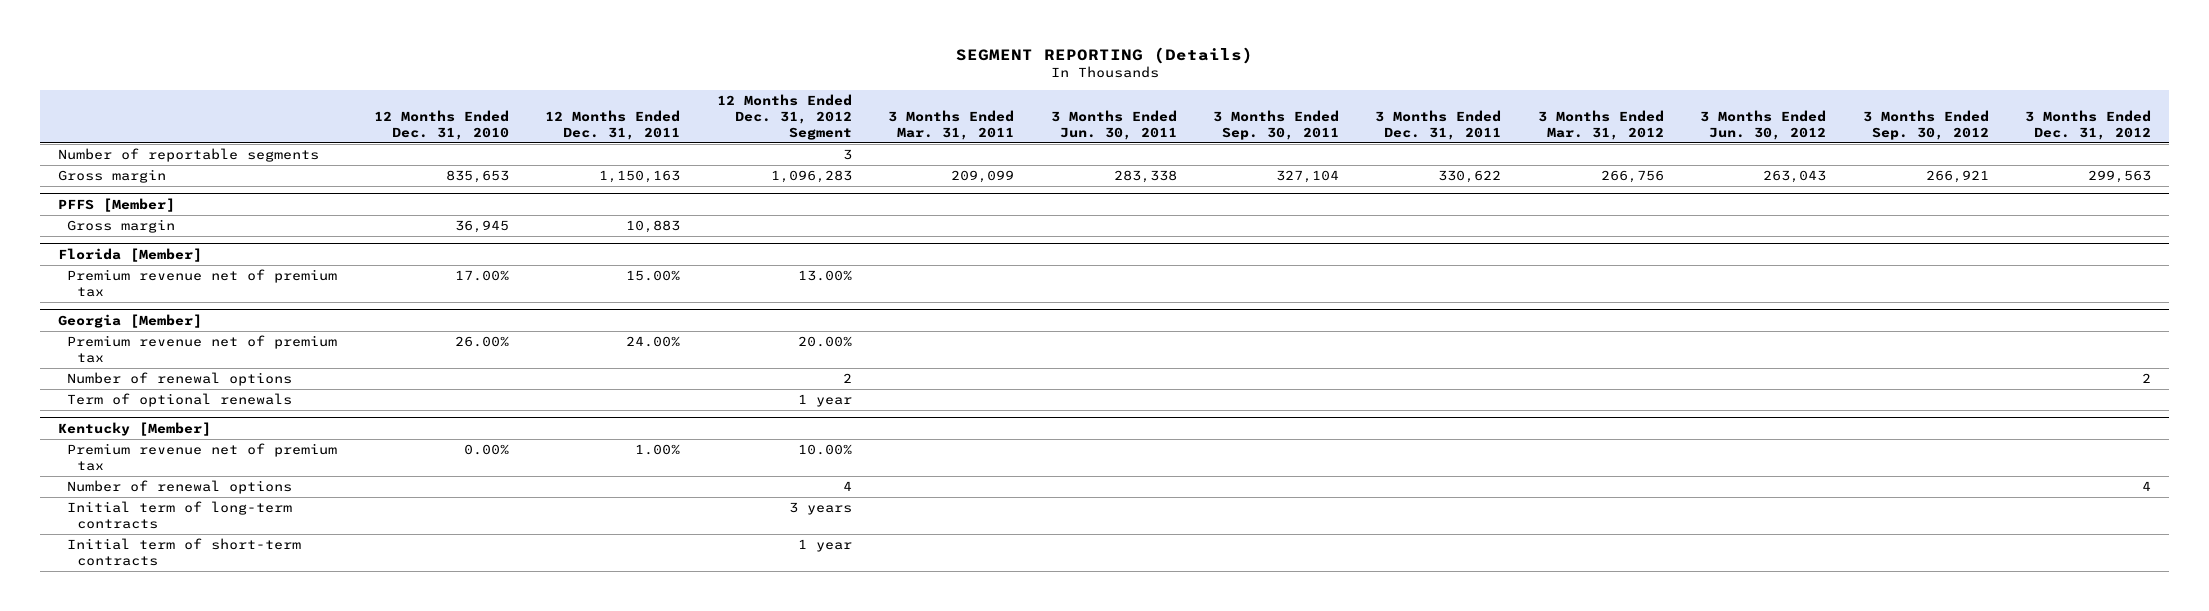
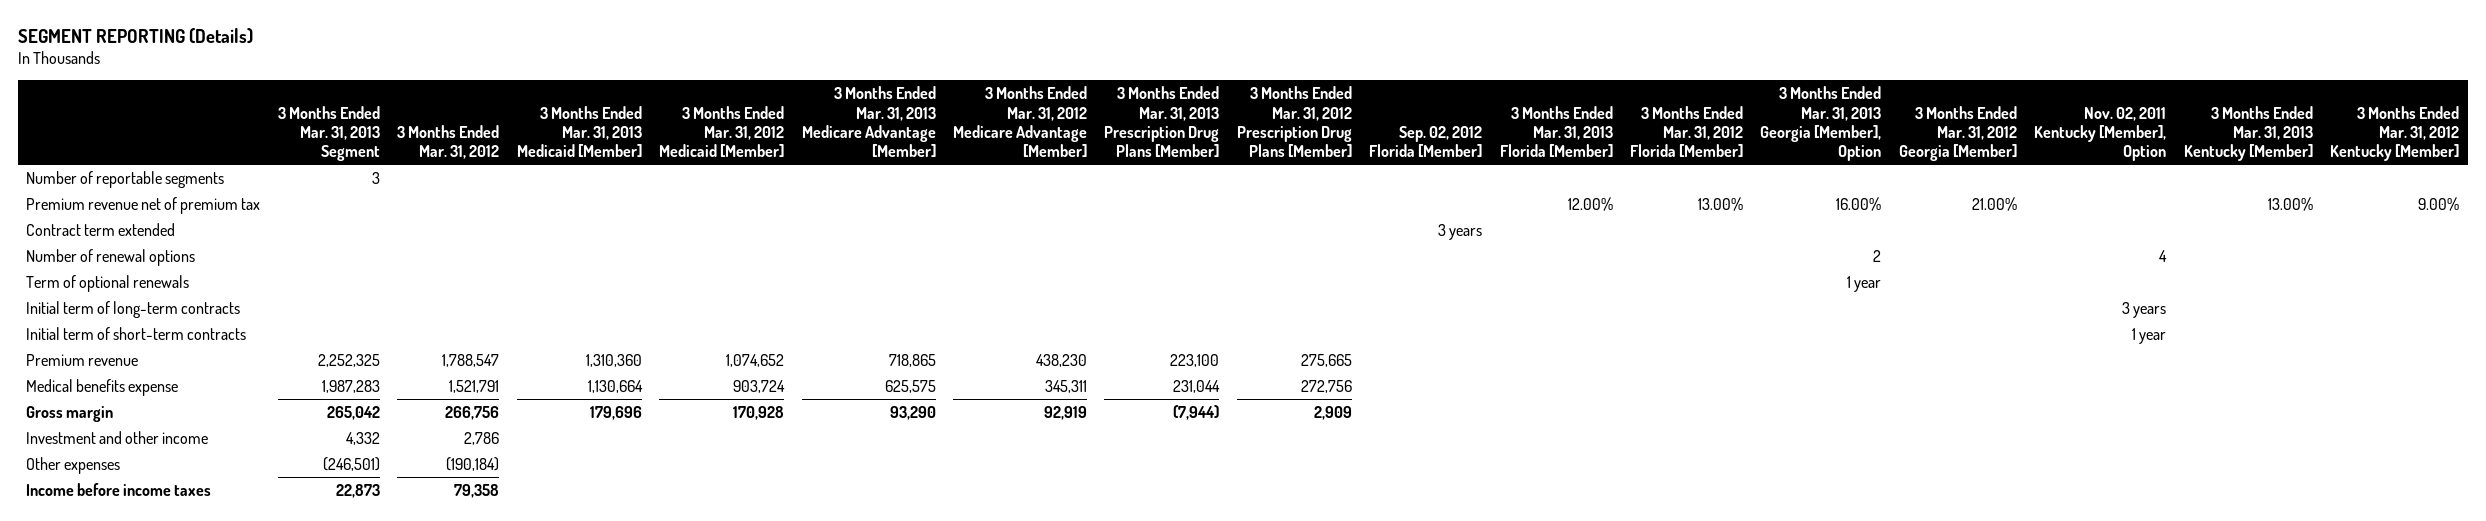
- | 12 Months Ended Dec. 31, 2010 | 12 Months Ended Dec. 31, 2011 | 12 Months Ended Dec. 31, 2012 Segment | 3 Months Ended Mar. 31, 2011 | 3 Months Ended Jun. 30, 2011 | 3 Months Ended Sep. 30, 2011 | 3 Months Ended Dec. 31, 2011 | 3 Months Ended Mar. 31, 2012 | 3 Months Ended Jun. 30, 2012 | 3 Months Ended Sep. 30, 2012 | 3 Months Ended Dec. 31, 2012
+ | 3 Months Ended Mar. 31, 2013 Segment | 3 Months Ended Mar. 31, 2012 | 3 Months Ended Mar. 31, 2013 Medicaid [Member] | 3 Months Ended Mar. 31, 2012 Medicaid [Member] | 3 Months Ended Mar. 31, 2013 Medicare Advantage [Member] | 3 Months Ended Mar. 31, 2012 Medicare Advantage [Member] | 3 Months Ended Mar. 31, 2013 Prescription Drug Plans [Member] | 3 Months Ended Mar. 31, 2012 Prescription Drug Plans [Member] | Sep. 02, 2012 Florida [Member] | 3 Months Ended Mar. 31, 2013 Florida [Member] | 3 Months Ended Mar. 31, 2012 Florida [Member] | 3 Months Ended Mar. 31, 2013 Georgia [Member], Option | 3 Months Ended Mar. 31, 2012 Georgia [Member] | Nov. 02, 2011 Kentucky [Member], Option | 3 Months Ended Mar. 31, 2013 Kentucky [Member] | 3 Months Ended Mar. 31, 2012 Kentucky [Member]
+ Premium revenue net of premium tax | | | | | | | | | | 12.00% | 13.00% | 16.00% | 21.00% | | 13.00% | 9.00%
+ Contract term extended | | | | | | | | | 3 years | | | | | | |
+ Number of renewal options | | | | | | | | | | | | 2 | | 4 | |
+ Term of optional renewals | | | | | | | | | | | | 1 year | | | |
+ Initial term of long-term contracts | | | | | | | | | | | | | | 3 years | |
+ Initial term of short-term contracts | | | | | | | | | | | | | | 1 year | |
+ Premium revenue | 2,252,325 | 1,788,547 | 1,310,360 | 1,074,652 | 718,865 | 438,230 | 223,100 | 275,665 | | | | | | | |
+ Medical benefits expense | 1,987,283 | 1,521,791 | 1,130,664 | 903,724 | 625,575 | 345,311 | 231,044 | 272,756 | | | | | | | |
- PFFS [Member]
- Gross margin | 36,945 | 10,883 | | | | | | | | |
- Florida [Member]
- Premium revenue net of premium tax | 17.00% | 15.00% | 13.00% | | | | | | | |
- Georgia [Member]
- Premium revenue net of premium tax | 26.00% | 24.00% | 20.00% | | | | | | | |
- Number of renewal options | | | 2 | | | | | | | | 2
- Term of optional renewals | | | 1 year | | | | | | | |
- Kentucky [Member]
- Premium revenue net of premium tax | 0.00% | 1.00% | 10.00% | | | | | | | |
- Number of renewal options | | | 4 | | | | | | | | 4
- Initial term of long-term contracts | | | 3 years | | | | | | | |
- Initial term of short-term contracts | | | 1 year | | | | | | | |
+ Investment and other income | 4,332 | 2,786 | | | | | | | | | | | | | |
+ Other expenses | (246,501) | (190,184) | | | | | | | | | | | | | |
+ Income before income taxes | 22,873 | 79,358 | | | | | | | | | | | | | |

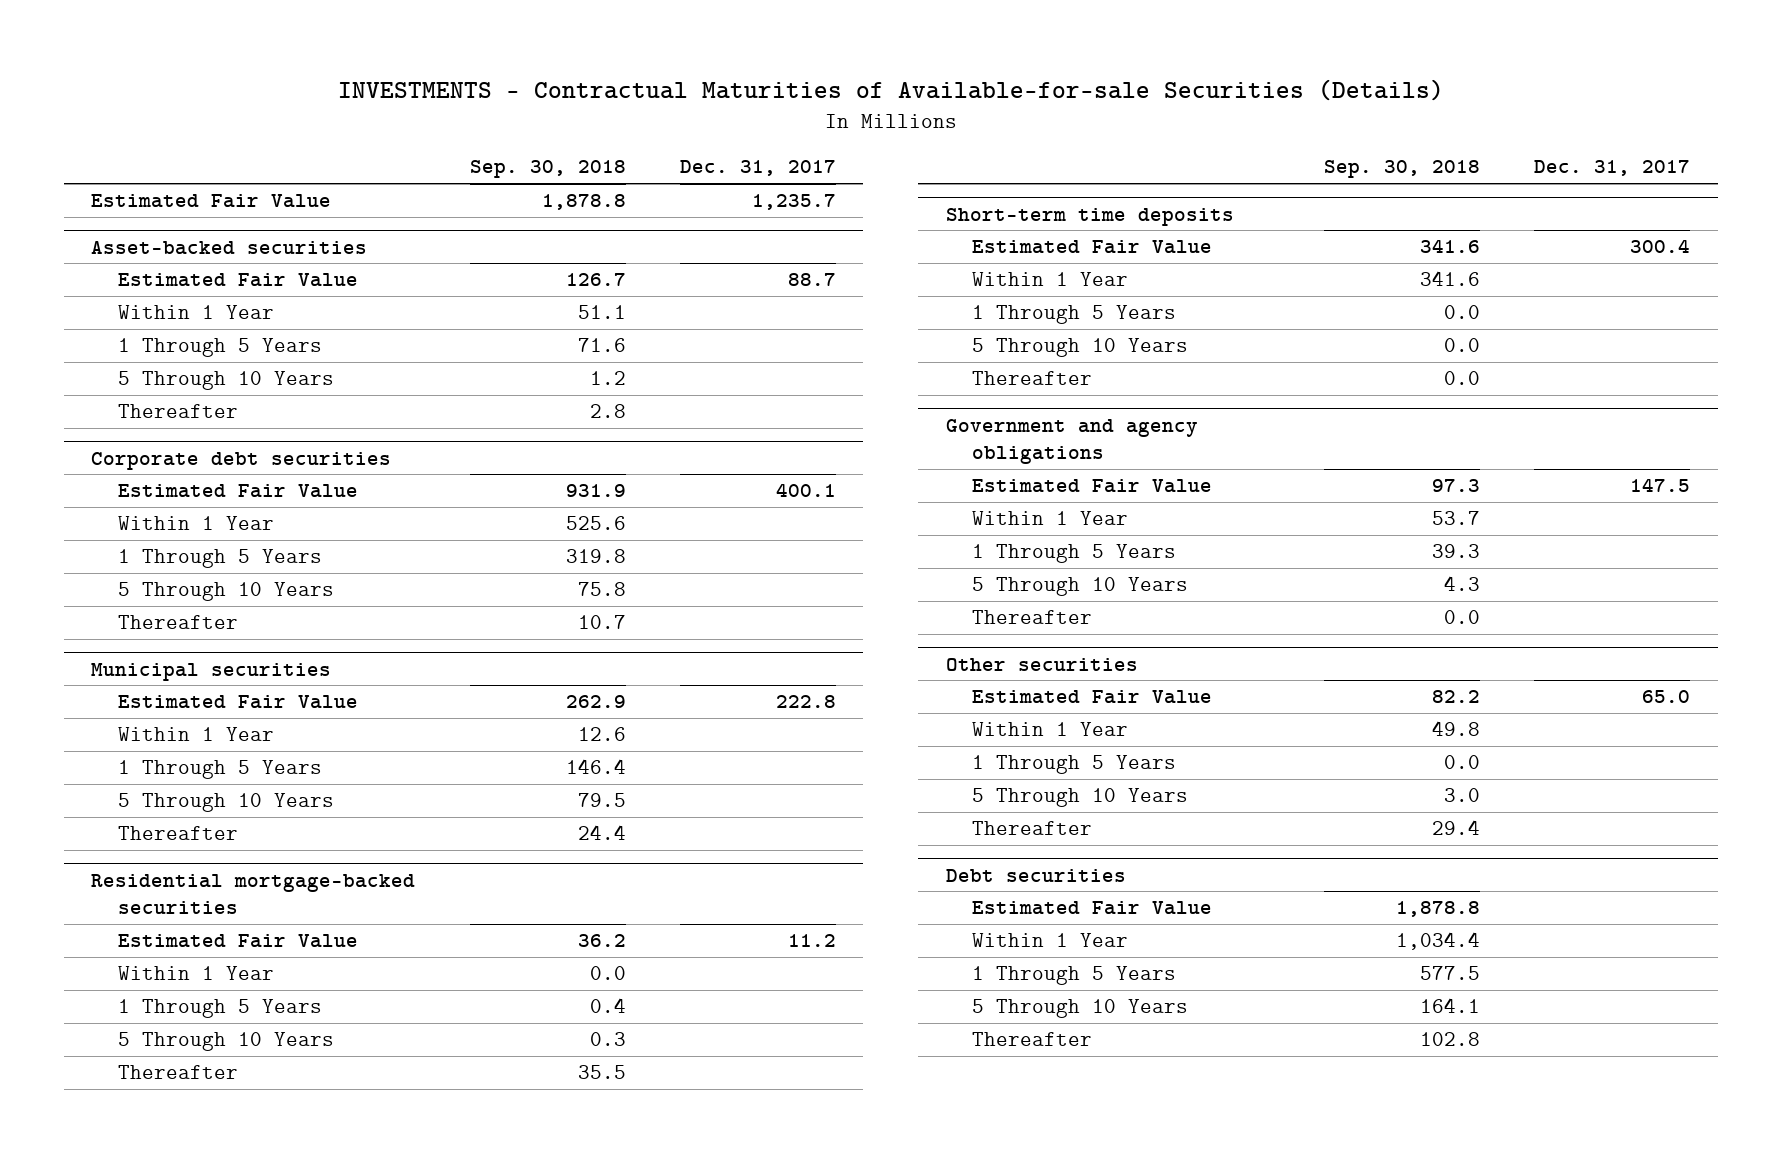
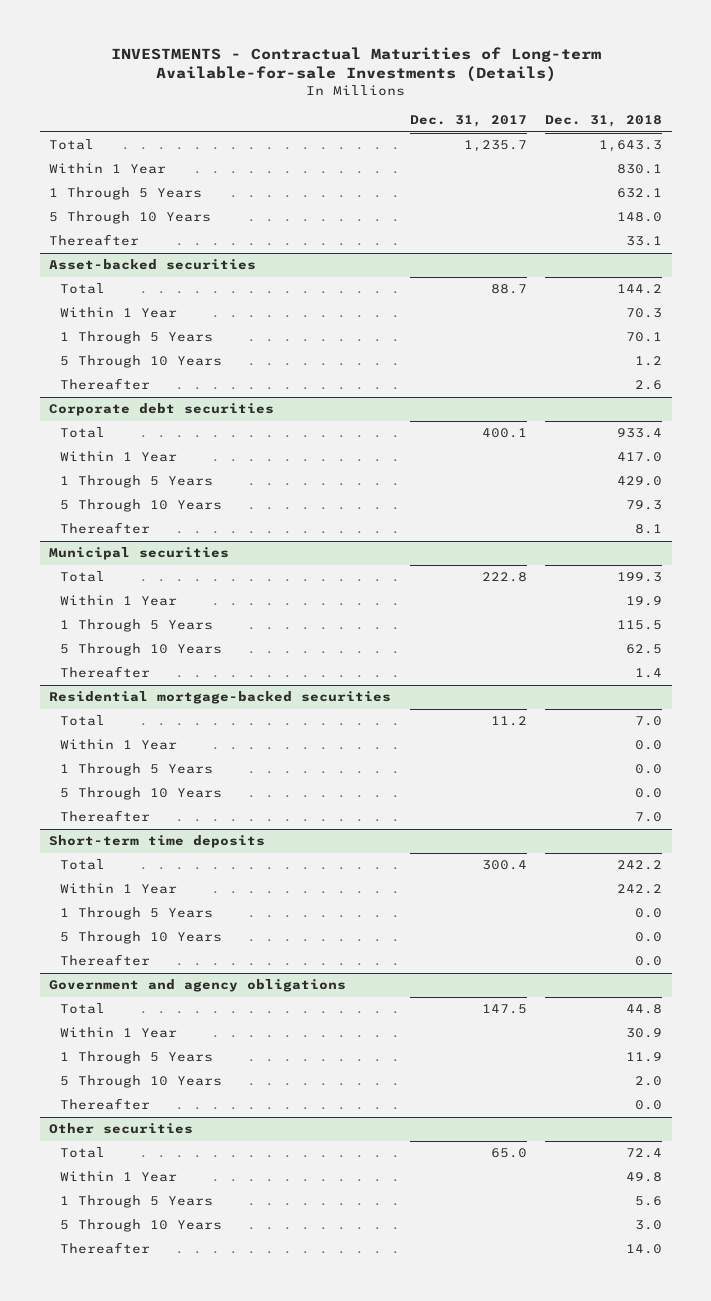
- INVESTMENTS - Contractual Maturities of Available-for-sale Securities (Details)
+ INVESTMENTS - Contractual Maturities of Long-term Available-for-sale Investments (Details)
- | Sep. 30, 2018 | Dec. 31, 2017
+ | Dec. 31, 2017 | Dec. 31, 2018
- Estimated Fair Value | 1,878.8 | 1,235.7
+ Total | 1,235.7 | 1,643.3
+ Within 1 Year | | 830.1
+ 1 Through 5 Years | | 632.1
+ 5 Through 10 Years | | 148.0
+ Thereafter | | 33.1
@ Asset-backed securities
- Estimated Fair Value | 126.7 | 88.7
+ Total | 88.7 | 144.2
@ Corporate debt securities
- Estimated Fair Value | 931.9 | 400.1
+ Total | 400.1 | 933.4
@ Municipal securities
- Estimated Fair Value | 262.9 | 222.8
+ Total | 222.8 | 199.3
@ Residential mortgage-backed securities
- Estimated Fair Value | 36.2 | 11.2
+ Total | 11.2 | 7.0
@ Short-term time deposits
- Estimated Fair Value | 341.6 | 300.4
+ Total | 300.4 | 242.2
@ Government and agency obligations
- Estimated Fair Value | 97.3 | 147.5
+ Total | 147.5 | 44.8
@ Other securities
- Estimated Fair Value | 82.2 | 65.0
+ Total | 65.0 | 72.4
- Debt securities
- Estimated Fair Value | 1,878.8 |
- Within 1 Year | 1,034.4 |
- 1 Through 5 Years | 577.5 |
- 5 Through 10 Years | 164.1 |
- Thereafter | 102.8 |

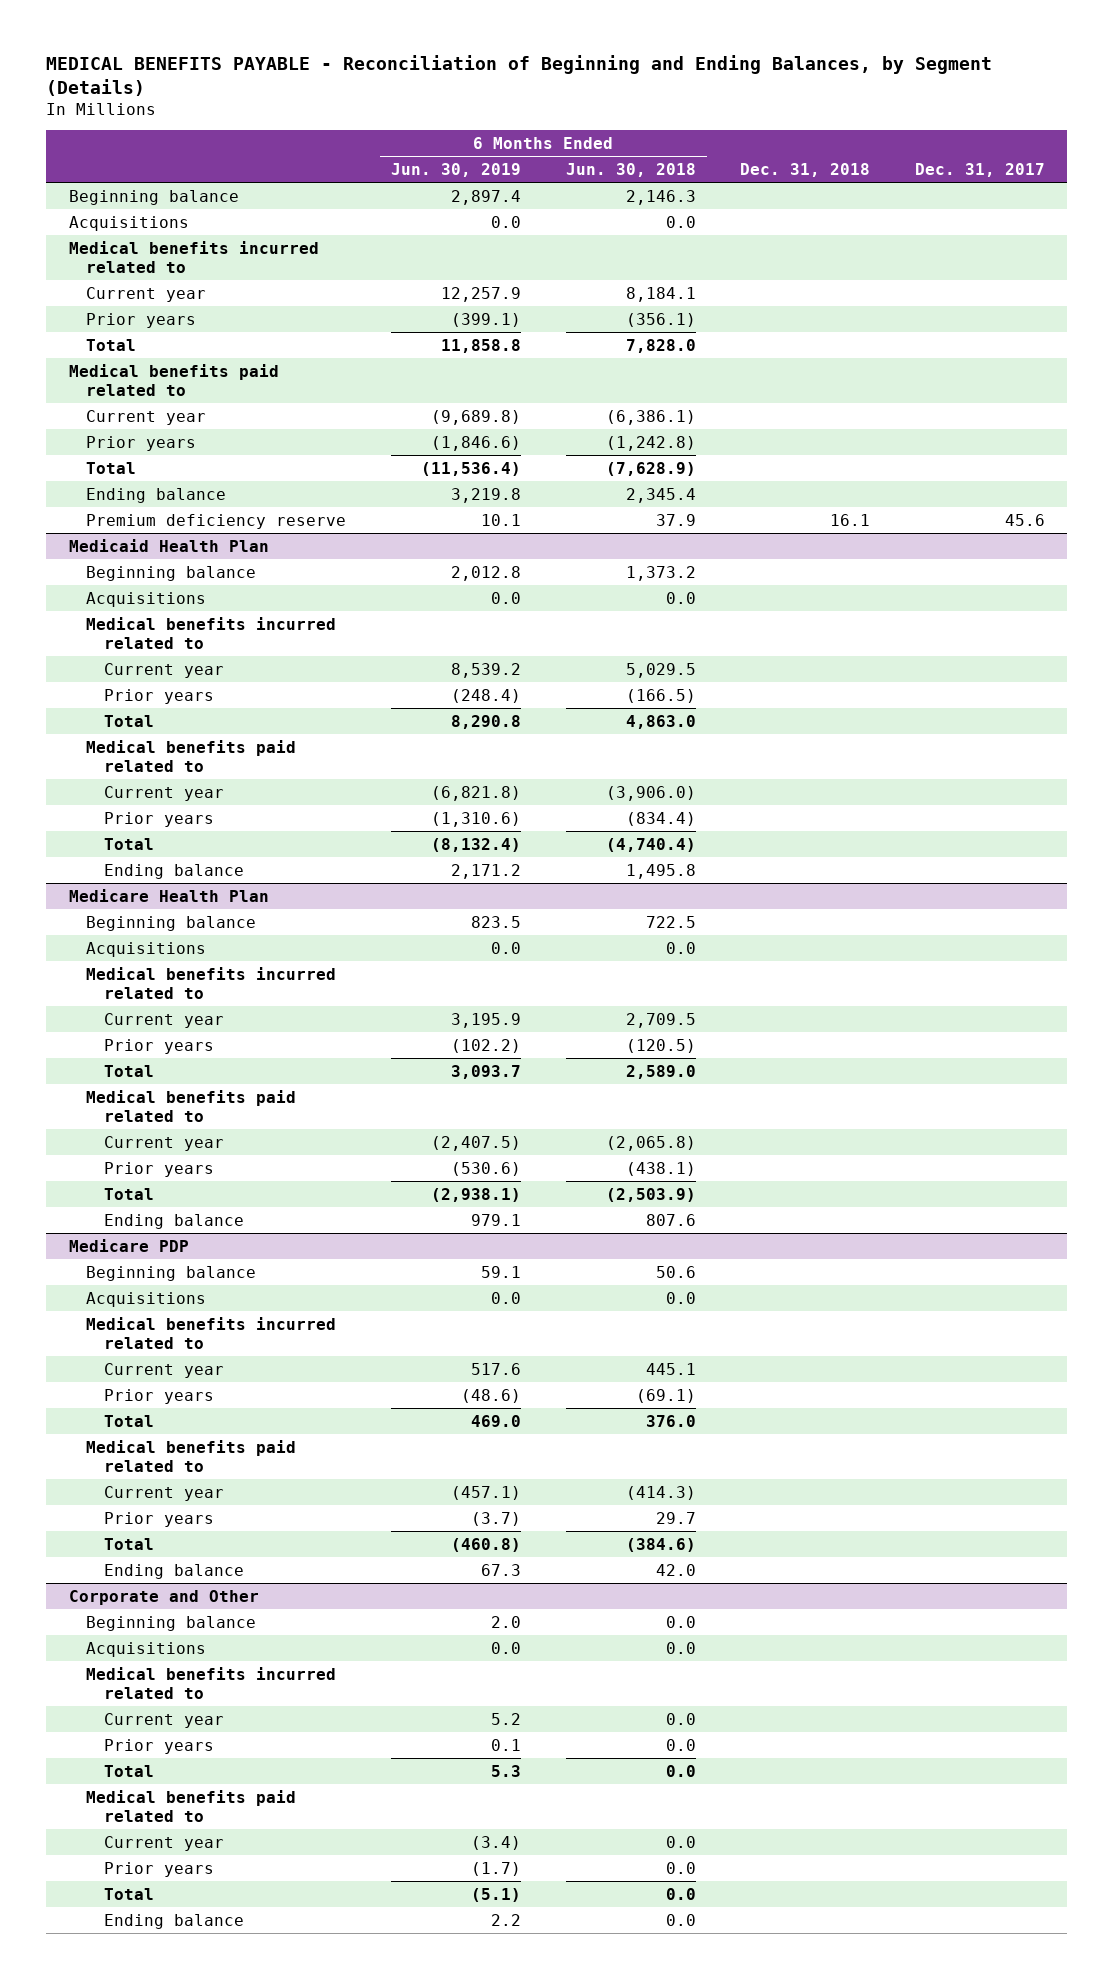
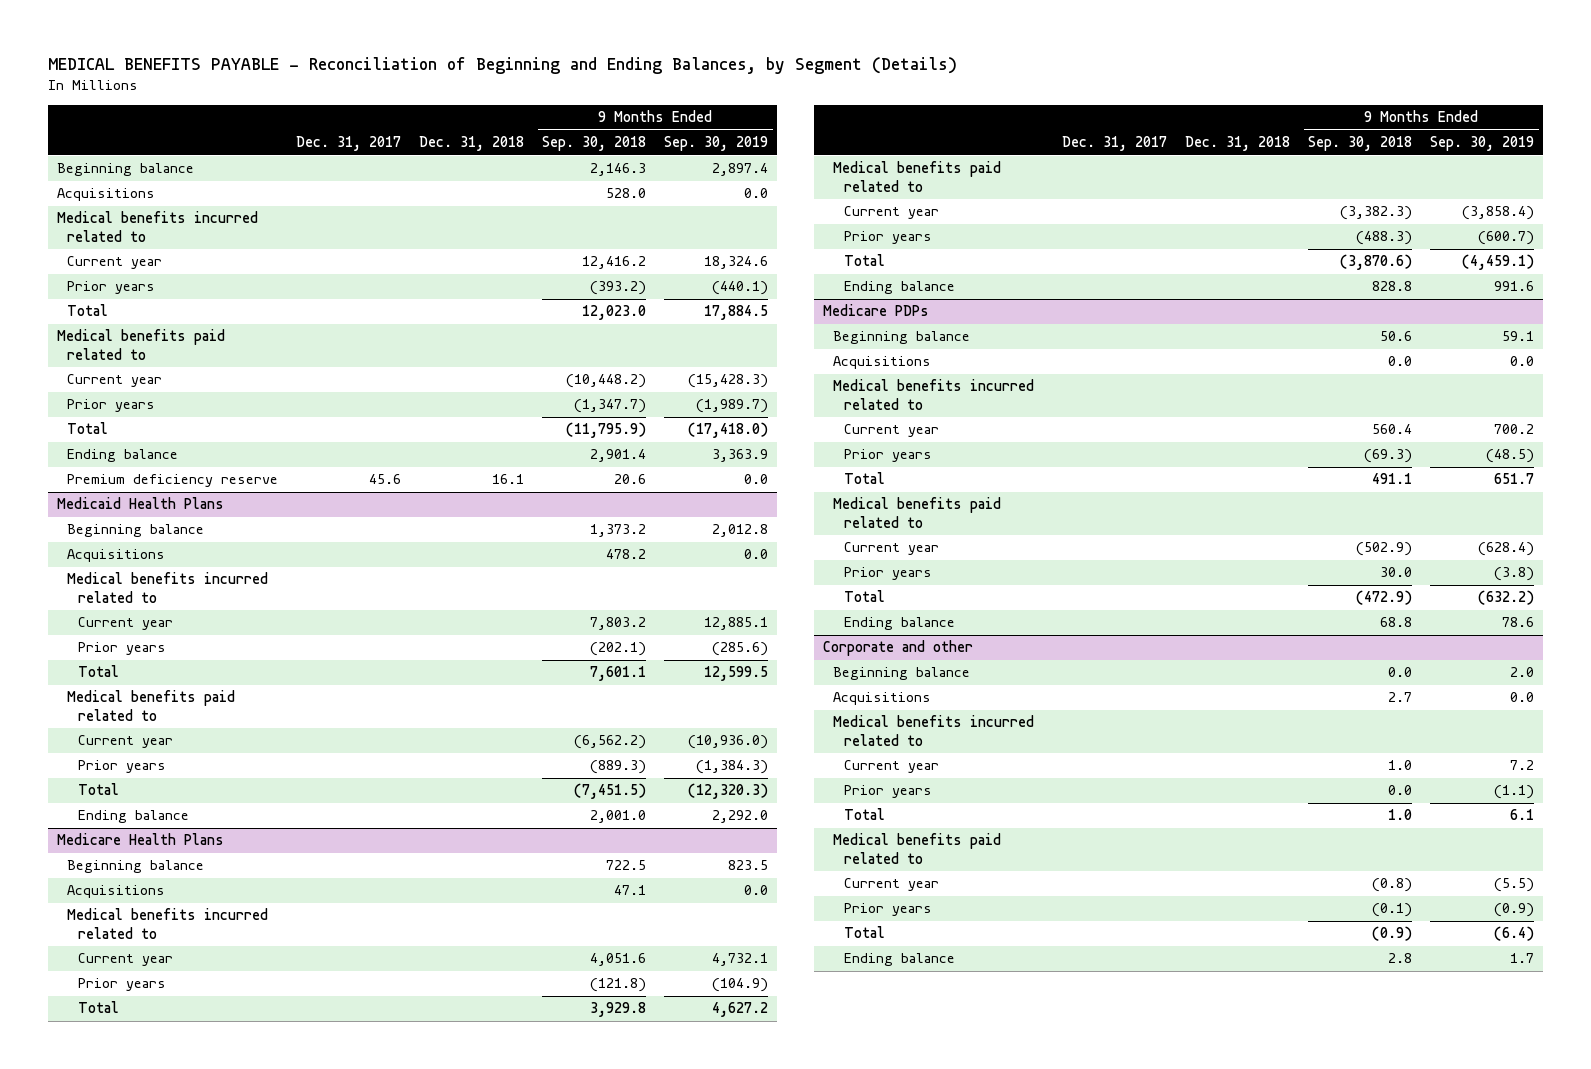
- | 6 Months Ended Jun. 30, 2019 | 6 Months Ended Jun. 30, 2018 | Dec. 31, 2018 | Dec. 31, 2017
+ | Dec. 31, 2017 | Dec. 31, 2018 | 9 Months Ended Sep. 30, 2018 | 9 Months Ended Sep. 30, 2019
- Medicaid Health Plan
+ Medicaid Health Plans
- Medicare Health Plan
+ Medicare Health Plans
- Medicare PDP
+ Medicare PDPs
- Corporate and Other
+ Corporate and other

